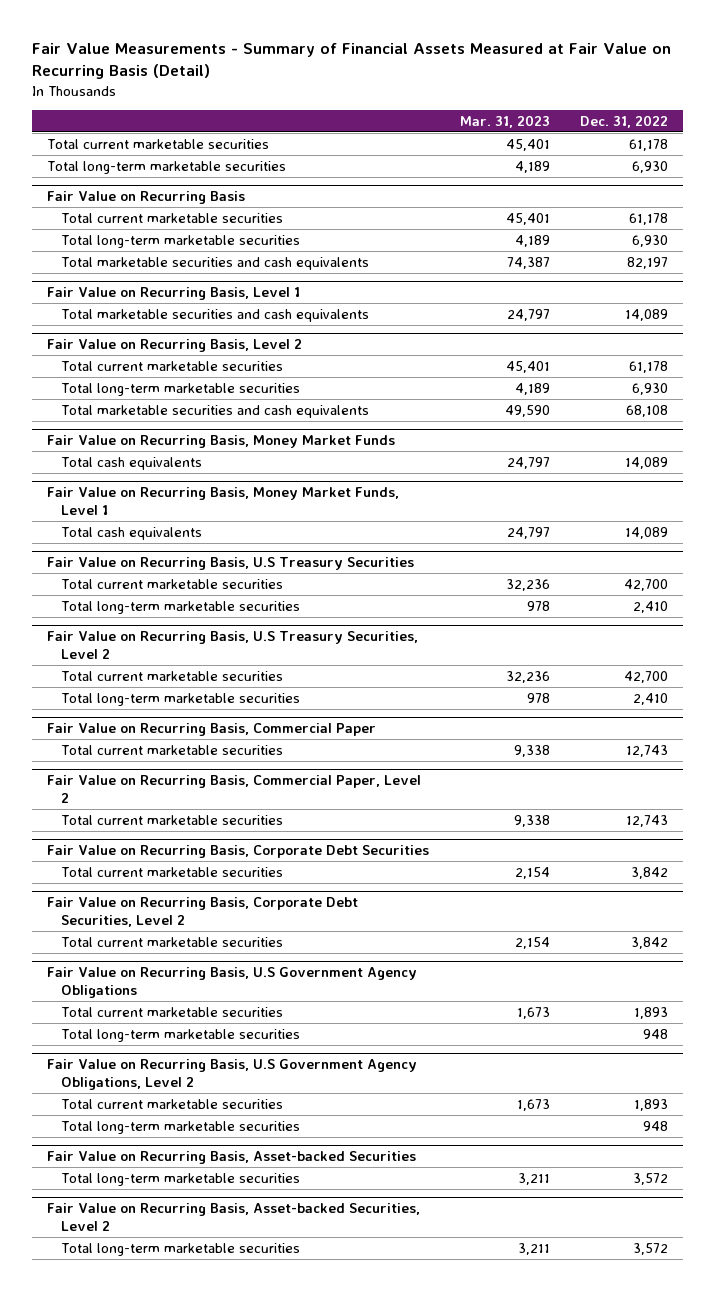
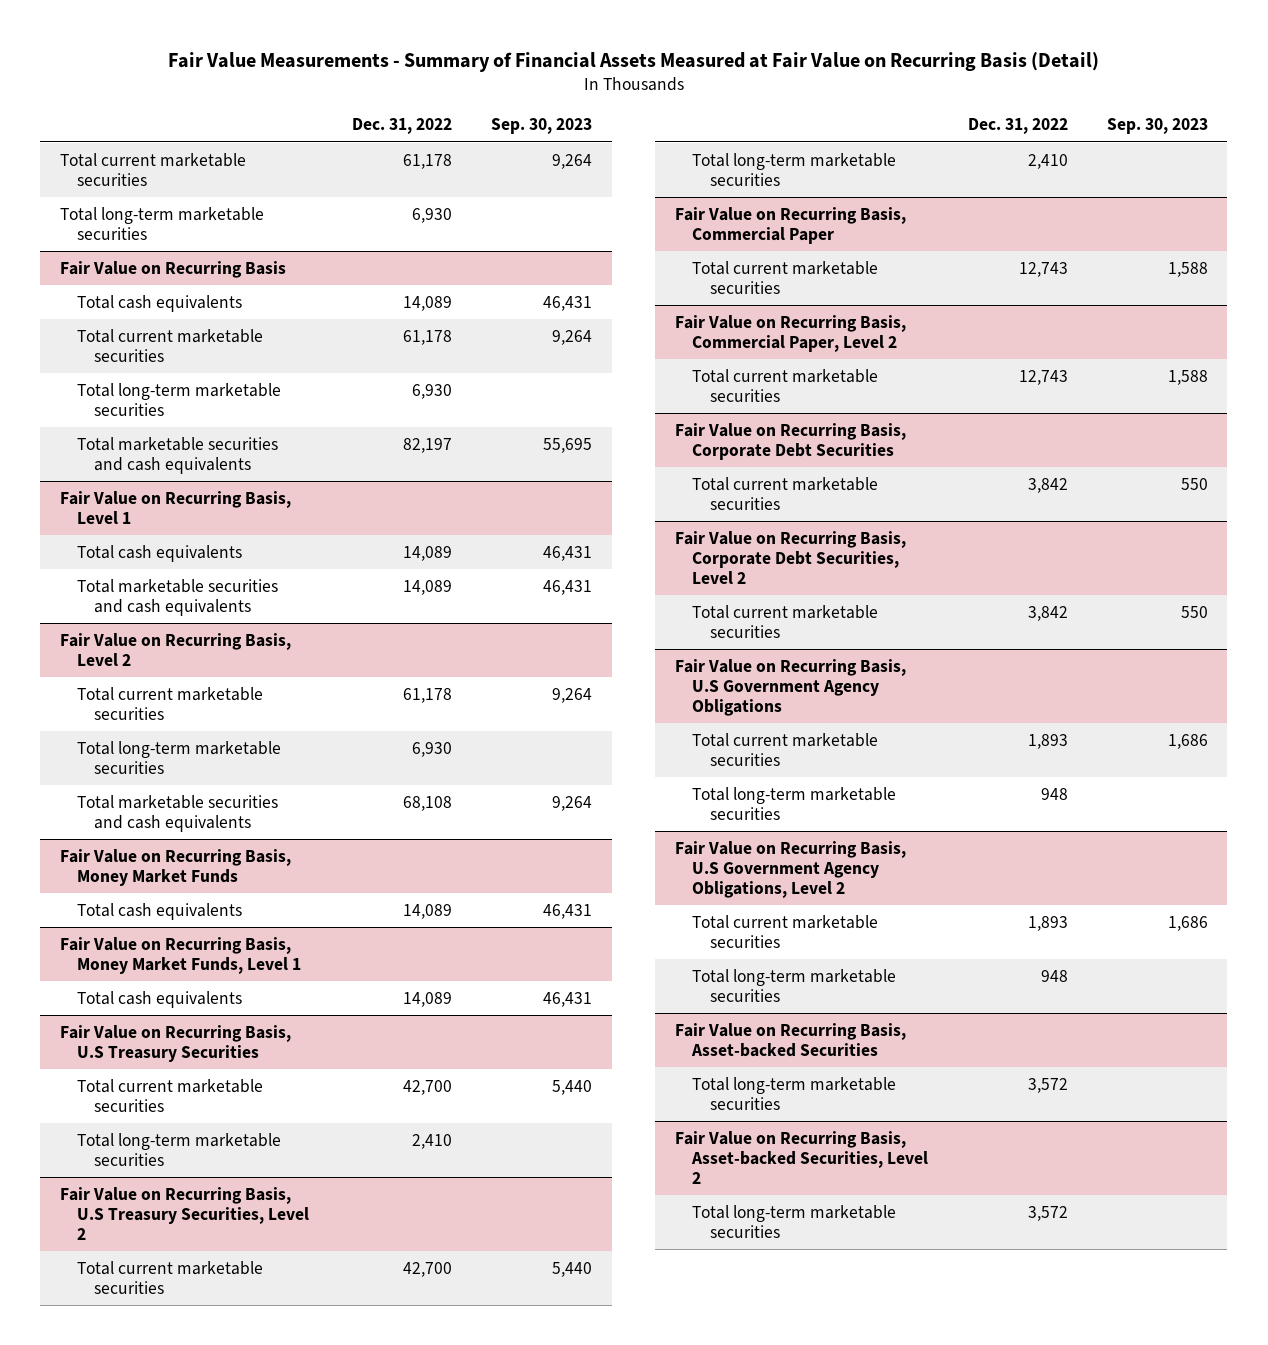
- | Mar. 31, 2023 | Dec. 31, 2022
+ | Dec. 31, 2022 | Sep. 30, 2023
@ Fair Value on Recurring Basis
+ Total cash equivalents | 14,089 | 46,431
@ Fair Value on Recurring Basis, Level 1
+ Total cash equivalents | 14,089 | 46,431

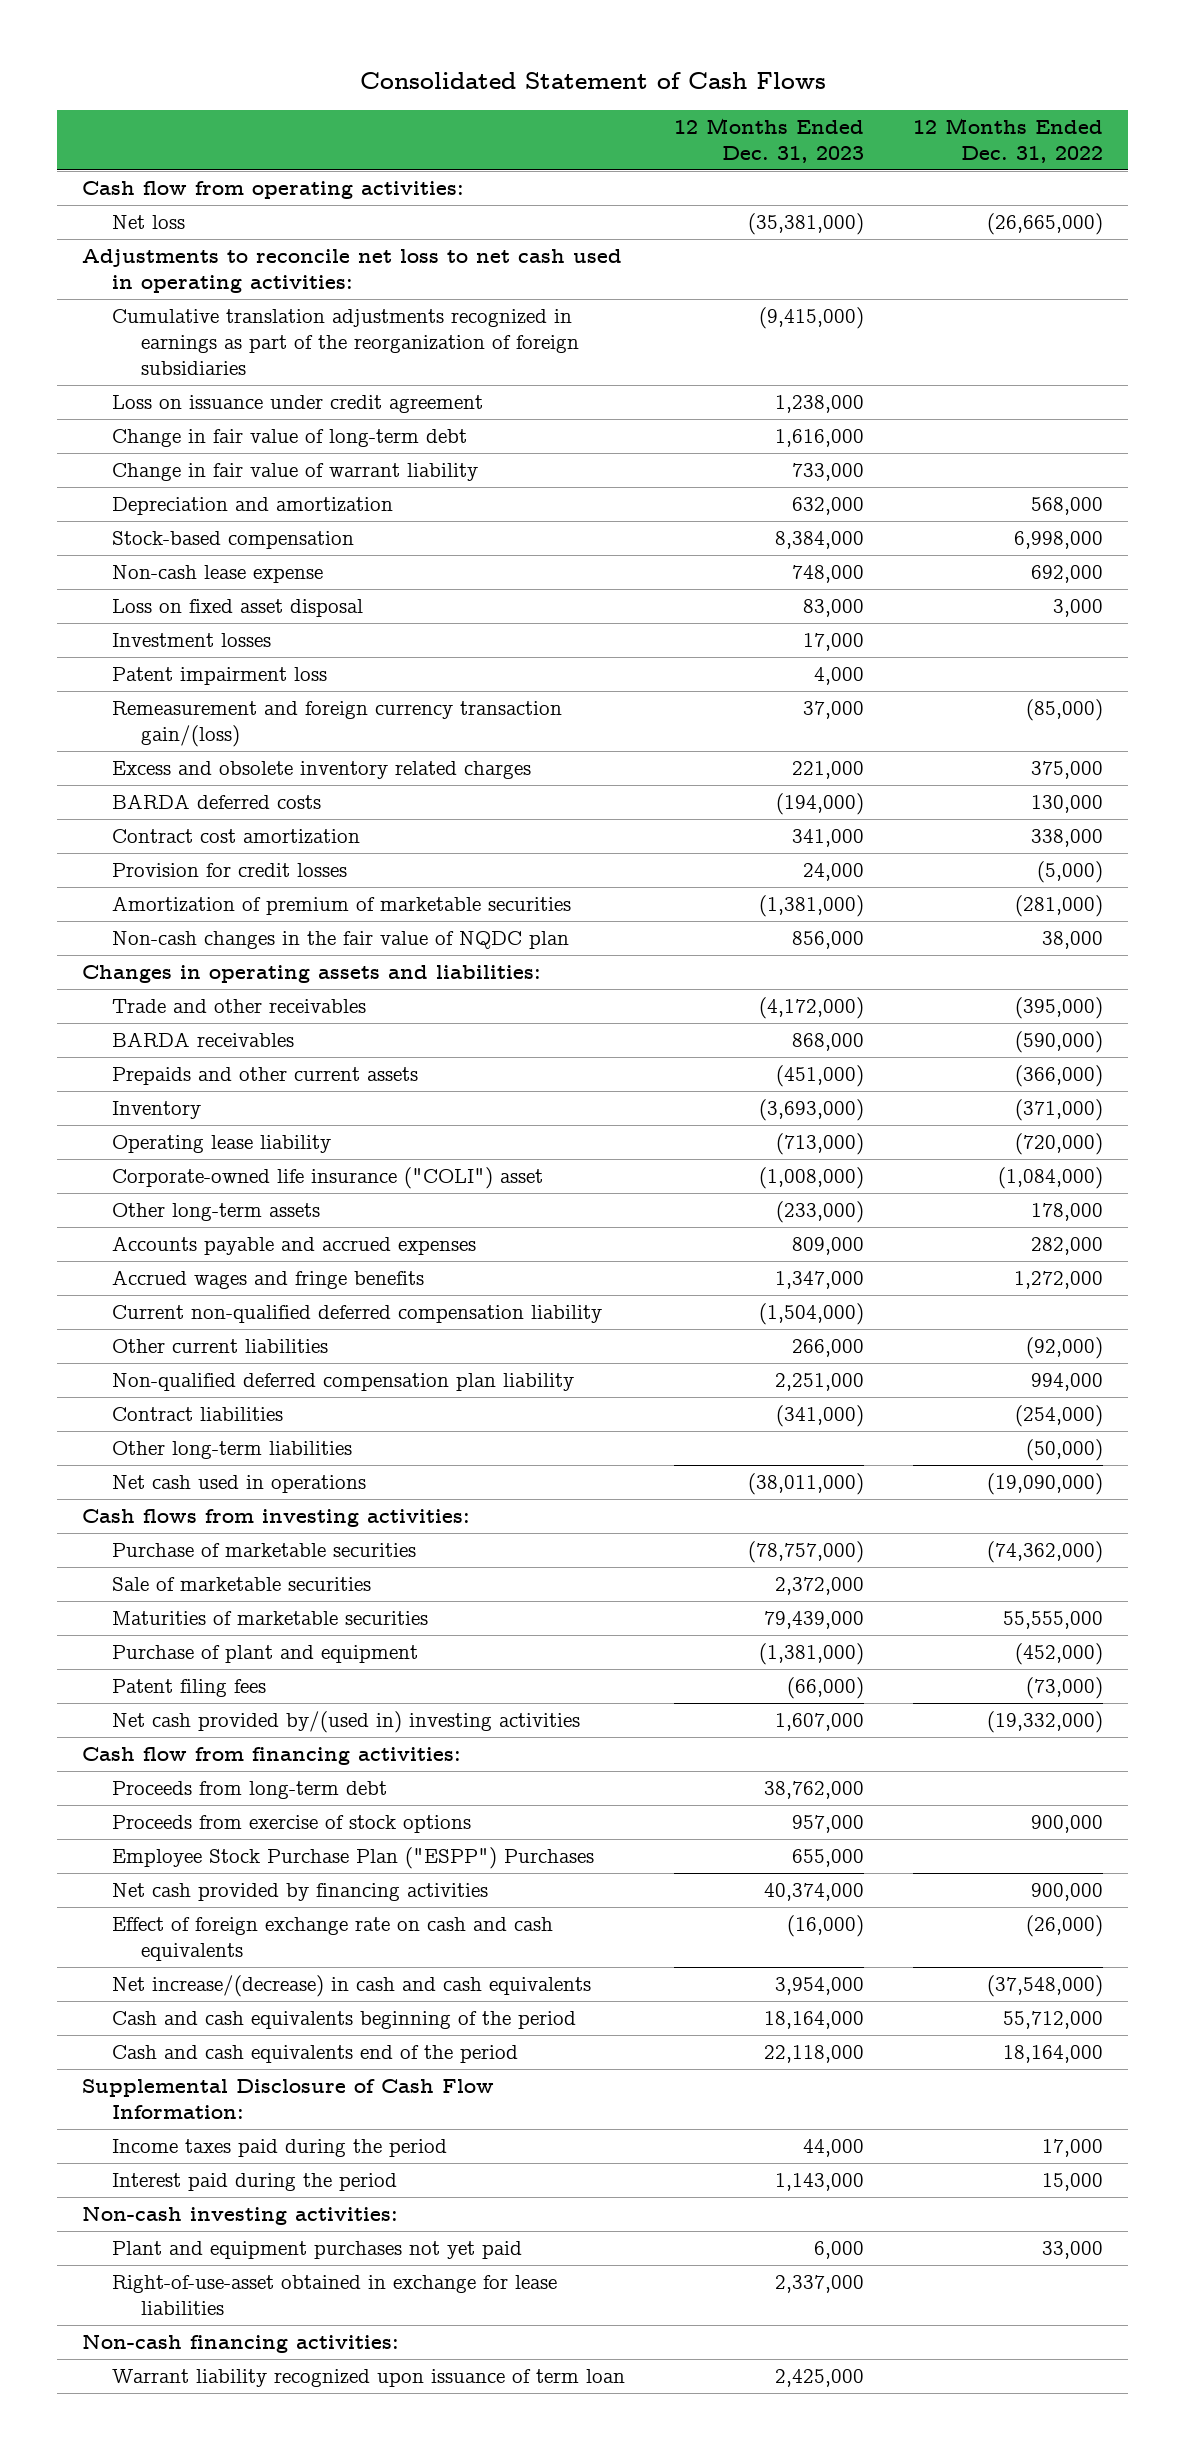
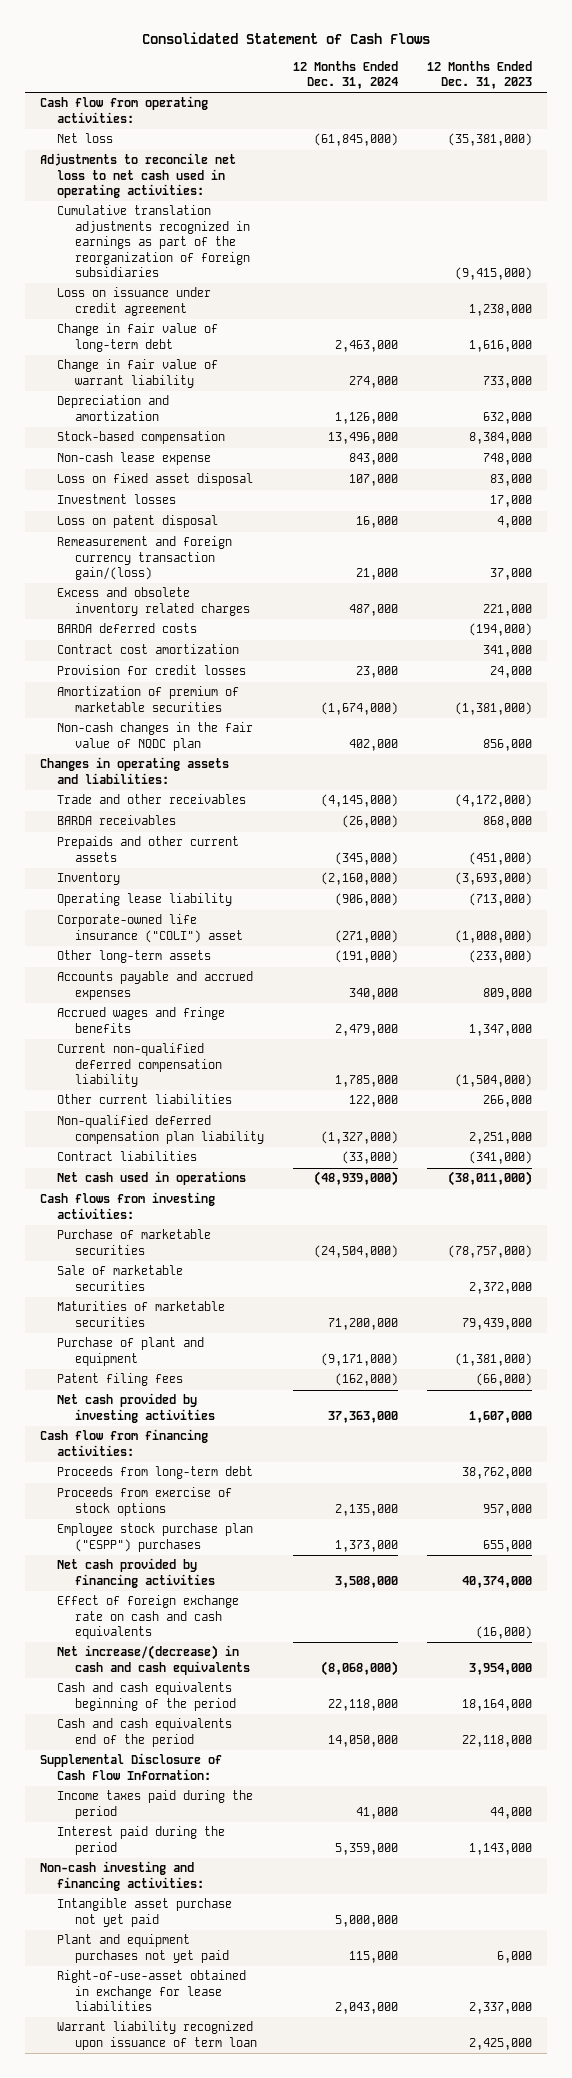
- | 12 Months Ended Dec. 31, 2023 | 12 Months Ended Dec. 31, 2022
+ | 12 Months Ended Dec. 31, 2024 | 12 Months Ended Dec. 31, 2023
- Patent impairment loss | 4,000 |
+ Loss on patent disposal | 16,000 | 4,000
- Other long-term liabilities | | (50,000)
- Net cash provided by/(used in) investing activities | 1,607,000 | (19,332,000)
+ Net cash provided by investing activities | 37,363,000 | 1,607,000
- Employee Stock Purchase Plan ("ESPP") Purchases | 655,000 |
+ Employee stock purchase plan ("ESPP") purchases | 1,373,000 | 655,000
- Non-cash investing activities:
+ Non-cash investing and financing activities:
+ Intangible asset purchase not yet paid | 5,000,000 |
- Non-cash financing activities:

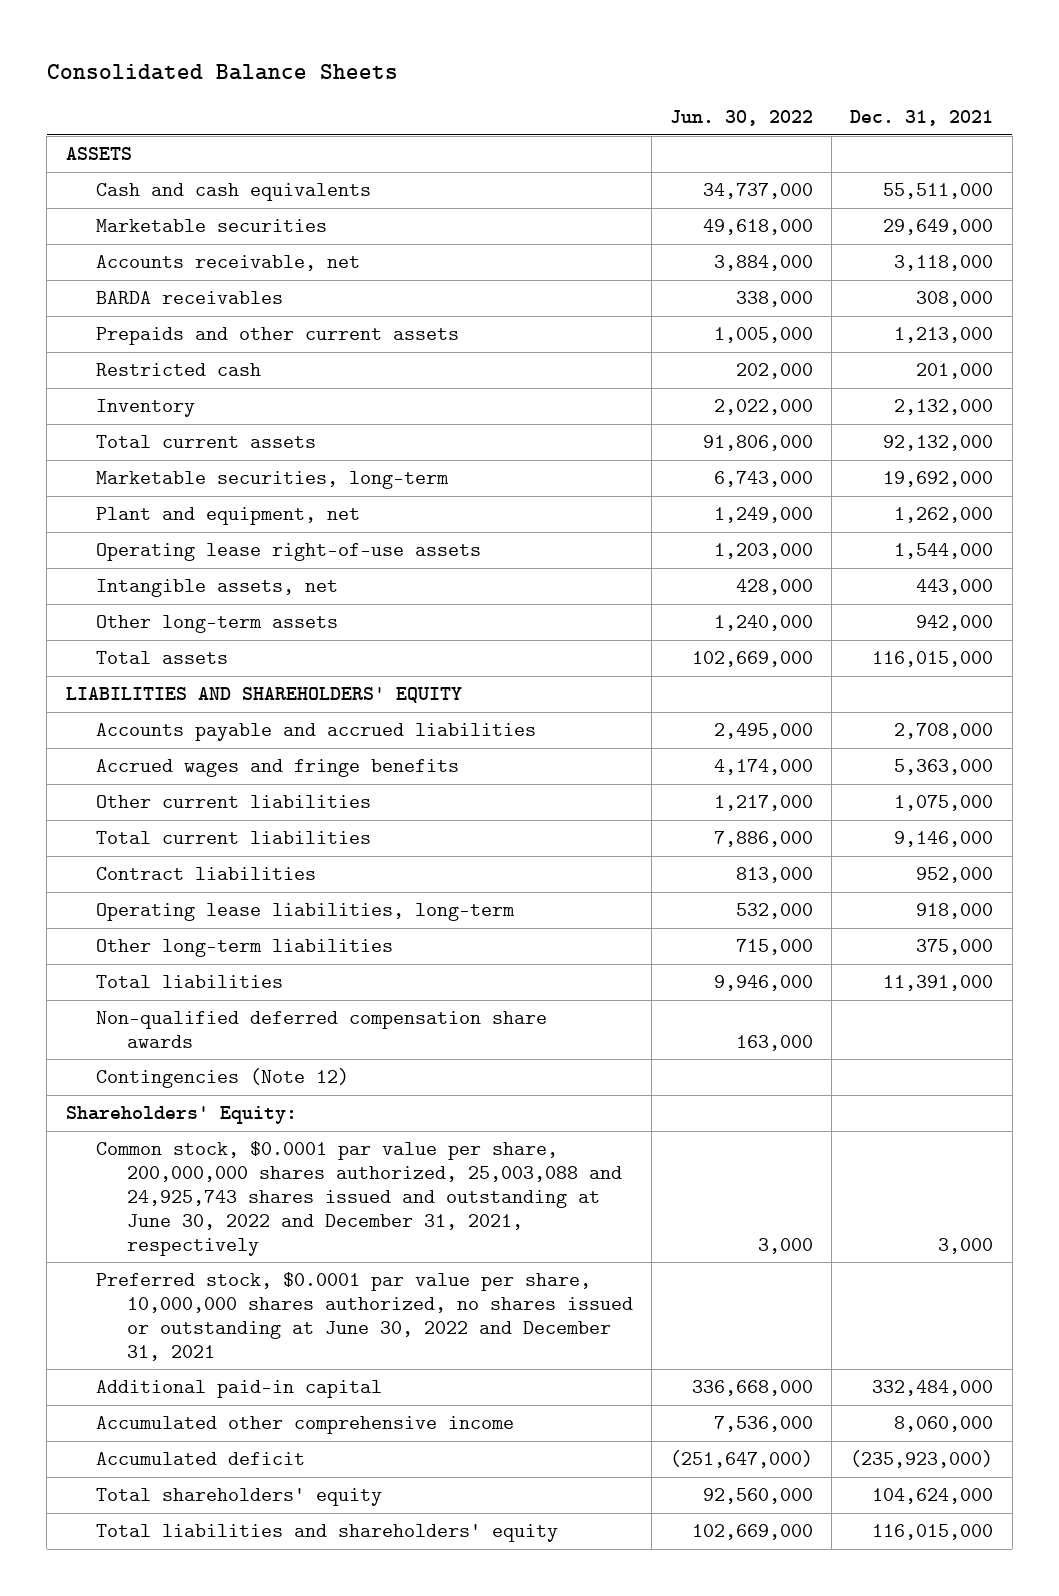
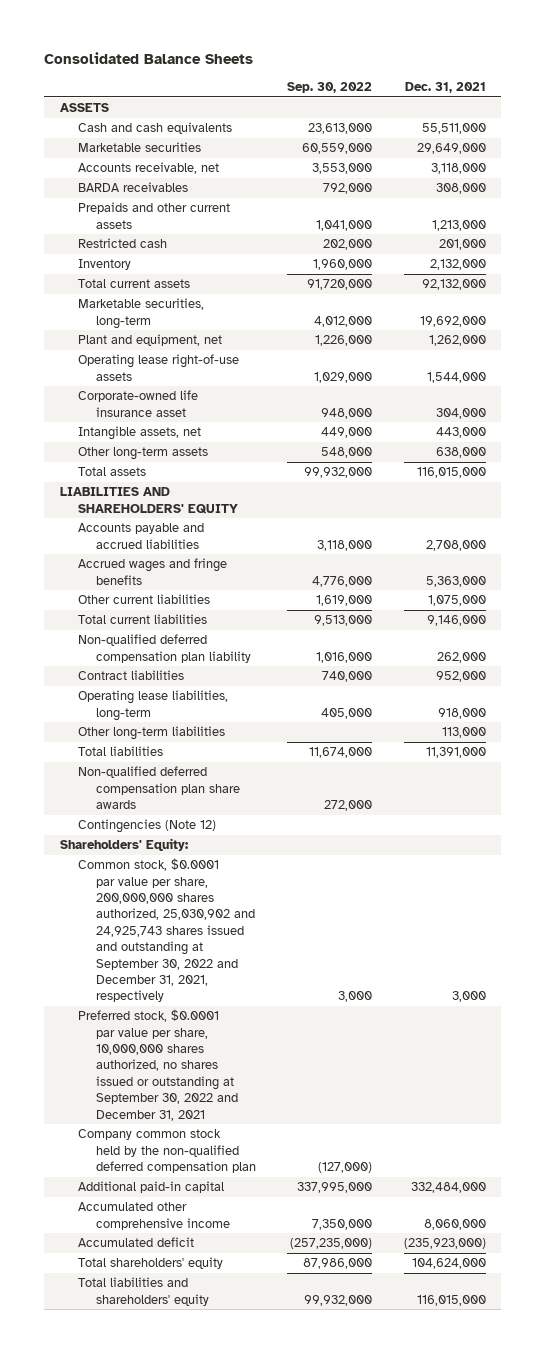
- | Jun. 30, 2022 | Dec. 31, 2021
+ | Sep. 30, 2022 | Dec. 31, 2021
+ Corporate-owned life insurance asset | 948,000 | 304,000
- Other long-term assets | 1,240,000 | 942,000
+ Other long-term assets | 548,000 | 638,000
+ Non-qualified deferred compensation plan liability | 1,016,000 | 262,000
- Other long-term liabilities | 715,000 | 375,000
+ Other long-term liabilities | | 113,000
- Non-qualified deferred compensation share awards | 163,000 |
+ Non-qualified deferred compensation plan share awards | 272,000 |
- Common stock, $0.0001 par value per share, 200,000,000 shares authorized, 25,003,088 and 24,925,743 shares issued and outstanding at June 30, 2022 and December 31, 2021, respectively | 3,000 | 3,000
- Preferred stock, $0.0001 par value per share, 10,000,000 shares authorized, no shares issued or outstanding at June 30, 2022 and December 31, 2021
+ Common stock, $0.0001 par value per share, 200,000,000 shares authorized, 25,030,902 and 24,925,743 shares issued and outstanding at September 30, 2022 and December 31, 2021, respectively | 3,000 | 3,000
+ Preferred stock, $0.0001 par value per share, 10,000,000 shares authorized, no shares issued or outstanding at September 30, 2022 and December 31, 2021
+ Company common stock held by the non-qualified deferred compensation plan | (127,000) |

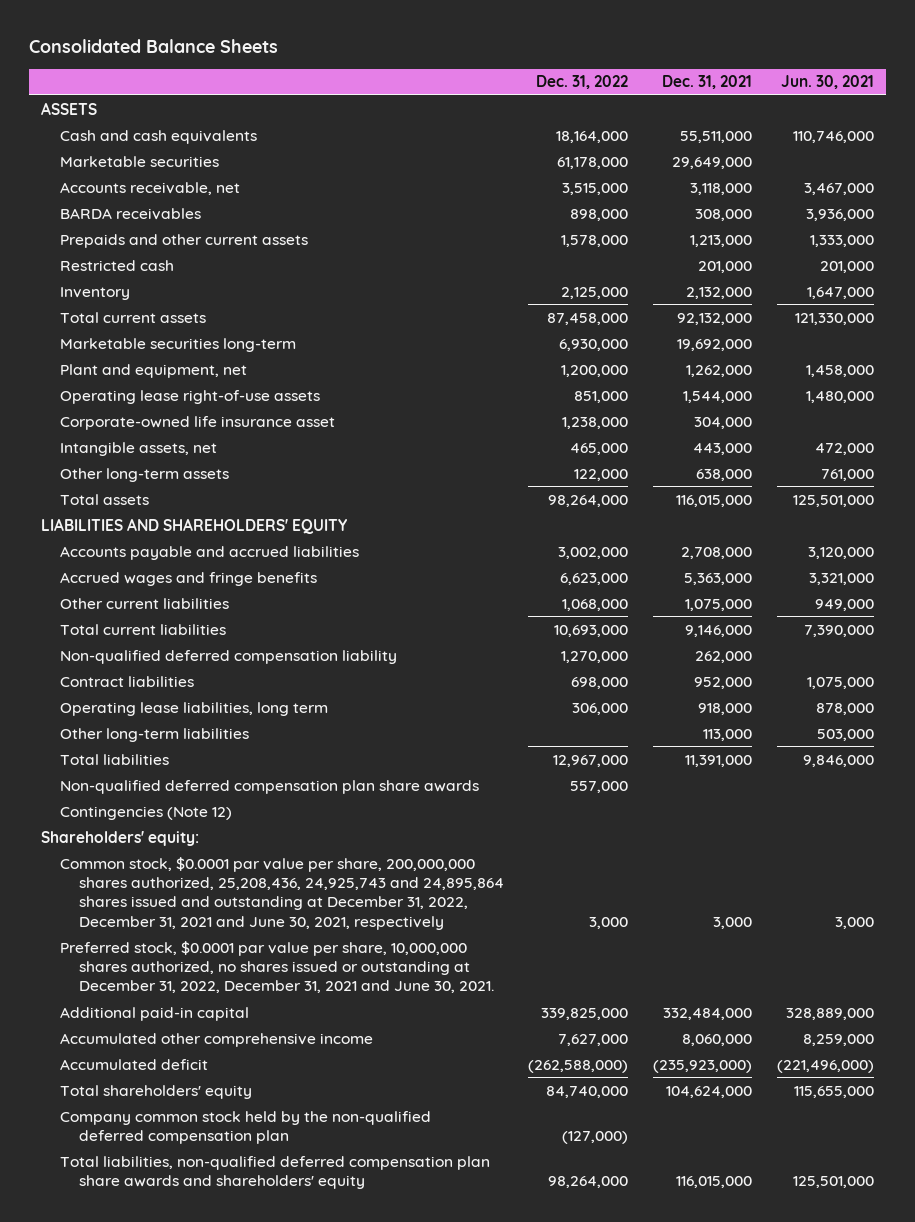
- | Sep. 30, 2022 | Dec. 31, 2021
+ | Dec. 31, 2022 | Dec. 31, 2021 | Jun. 30, 2021
- Marketable securities, long-term | 4,012,000 | 19,692,000
+ Marketable securities long-term | 6,930,000 | 19,692,000 |
- Non-qualified deferred compensation plan liability | 1,016,000 | 262,000
+ Non-qualified deferred compensation liability | 1,270,000 | 262,000 |
- Operating lease liabilities, long-term | 405,000 | 918,000
+ Operating lease liabilities, long term | 306,000 | 918,000 | 878,000
- Shareholders' Equity:
- Common stock, $0.0001 par value per share, 200,000,000 shares authorized, 25,030,902 and 24,925,743 shares issued and outstanding at September 30, 2022 and December 31, 2021, respectively | 3,000 | 3,000
- Preferred stock, $0.0001 par value per share, 10,000,000 shares authorized, no shares issued or outstanding at September 30, 2022 and December 31, 2021
+ Shareholders' equity:
+ Common stock, $0.0001 par value per share, 200,000,000 shares authorized, 25,208,436, 24,925,743 and 24,895,864 shares issued and outstanding at December 31, 2022, December 31, 2021 and June 30, 2021, respectively | 3,000 | 3,000 | 3,000
+ Preferred stock, $0.0001 par value per share, 10,000,000 shares authorized, no shares issued or outstanding at December 31, 2022, December 31, 2021 and June 30, 2021.
- Total liabilities and shareholders' equity | 99,932,000 | 116,015,000
moved down: Company common stock held by the non-qualified deferred compensation plan | (127,000) | |
+ Total liabilities, non-qualified deferred compensation plan share awards and shareholders' equity | 98,264,000 | 116,015,000 | 125,501,000

